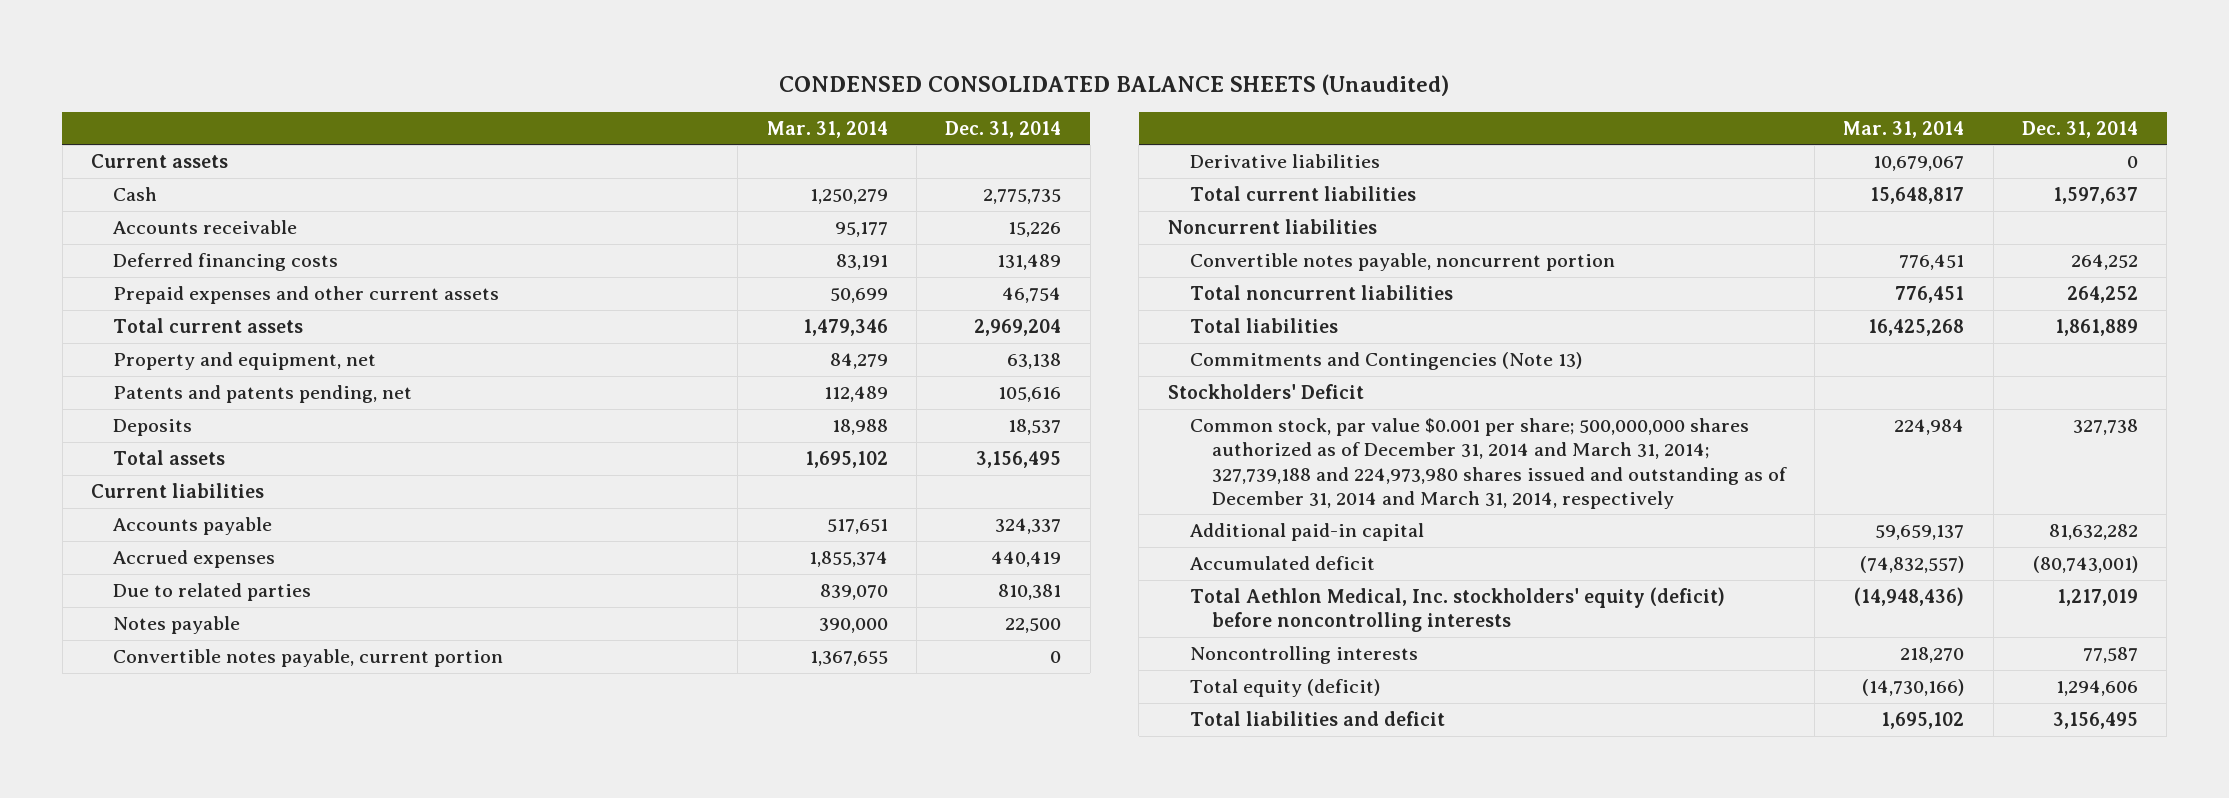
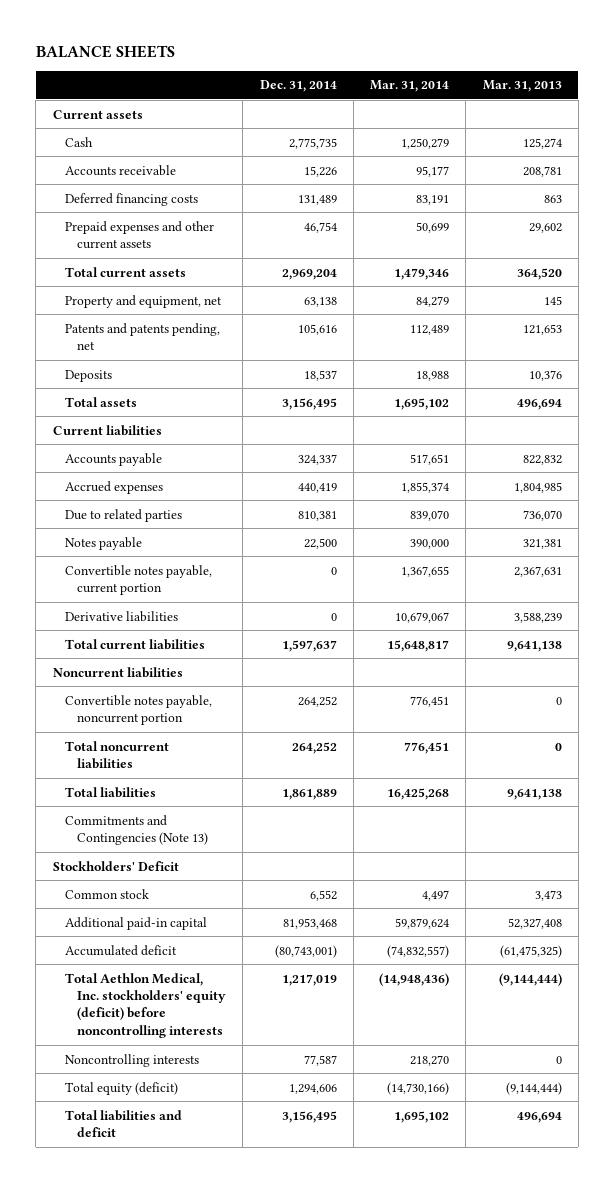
- CONDENSED CONSOLIDATED BALANCE SHEETS (Unaudited)
+ BALANCE SHEETS
- | Mar. 31, 2014 | Dec. 31, 2014
+ | Dec. 31, 2014 | Mar. 31, 2014 | Mar. 31, 2013
- Common stock, par value $0.001 per share; 500,000,000 shares authorized as of December 31, 2014 and March 31, 2014; 327,739,188 and 224,973,980 shares issued and outstanding as of December 31, 2014 and March 31, 2014, respectively | 224,984 | 327,738
- Additional paid-in capital | 59,659,137 | 81,632,282
+ Common stock | 6,552 | 4,497 | 3,473
+ Additional paid-in capital | 81,953,468 | 59,879,624 | 52,327,408

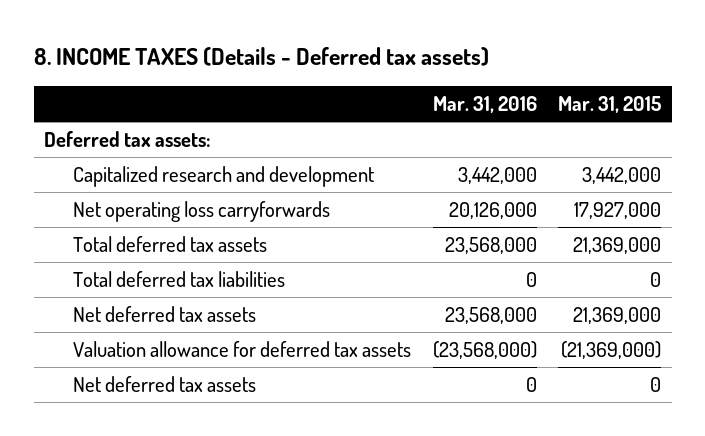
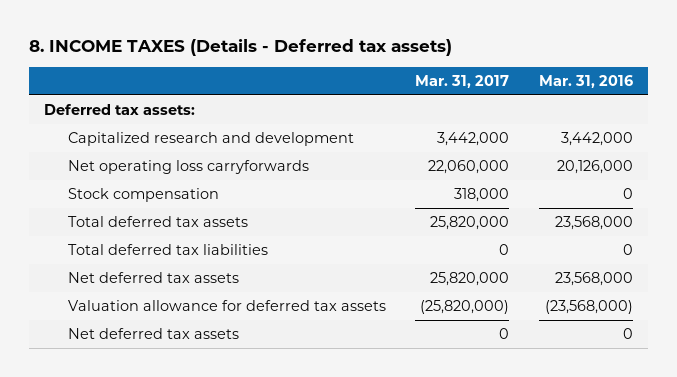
- | Mar. 31, 2016 | Mar. 31, 2015
+ | Mar. 31, 2017 | Mar. 31, 2016
+ Stock compensation | 318,000 | 0

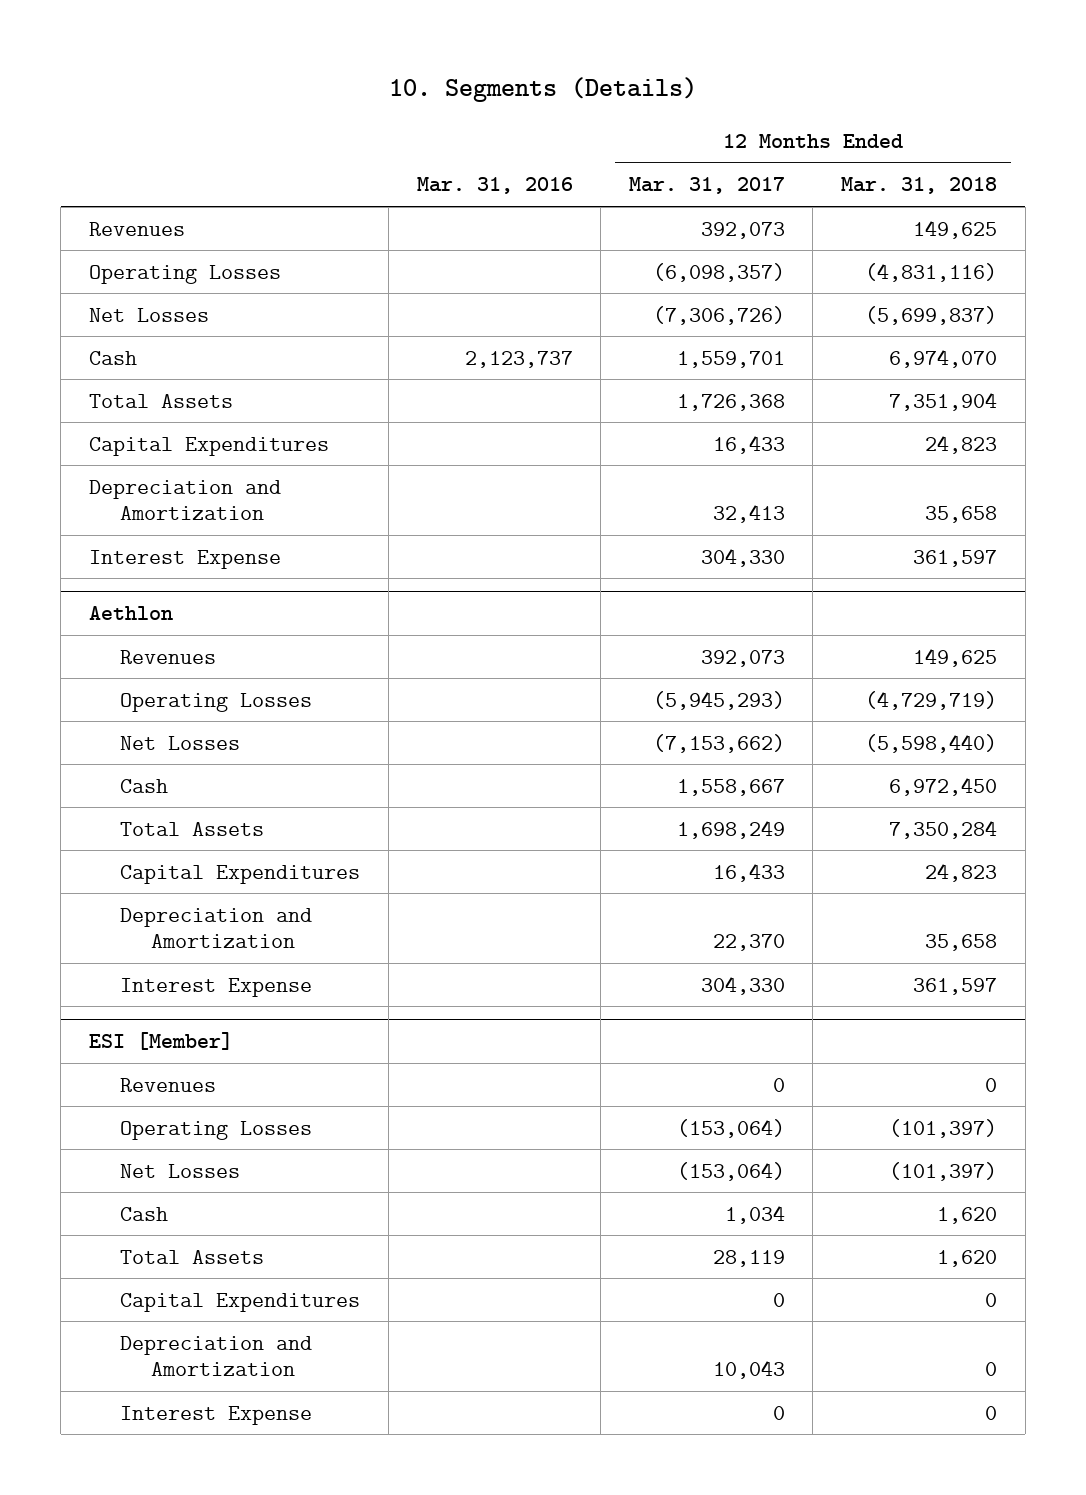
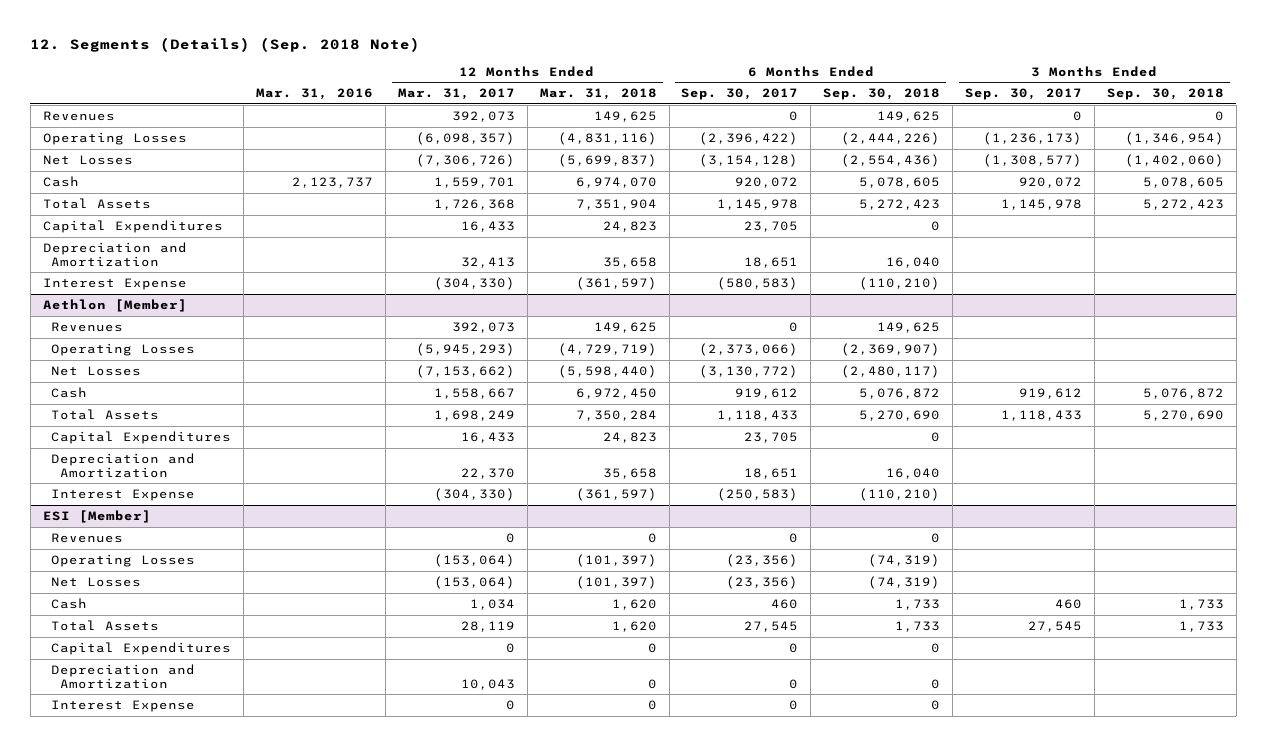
- 10. Segments (Details)
+ 12. Segments (Details) (Sep. 2018 Note)
- | Mar. 31, 2016 | 12 Months Ended Mar. 31, 2017 | 12 Months Ended Mar. 31, 2018
+ | Mar. 31, 2016 | 12 Months Ended Mar. 31, 2017 | 12 Months Ended Mar. 31, 2018 | 6 Months Ended Sep. 30, 2017 | 6 Months Ended Sep. 30, 2018 | 3 Months Ended Sep. 30, 2017 | 3 Months Ended Sep. 30, 2018
- Interest Expense | | 304,330 | 361,597
- Aethlon
+ Interest Expense | | (304,330) | (361,597) | (580,583) | (110,210) | |
+ Aethlon [Member]
- Interest Expense | | 304,330 | 361,597
+ Interest Expense | | (304,330) | (361,597) | (250,583) | (110,210) | |

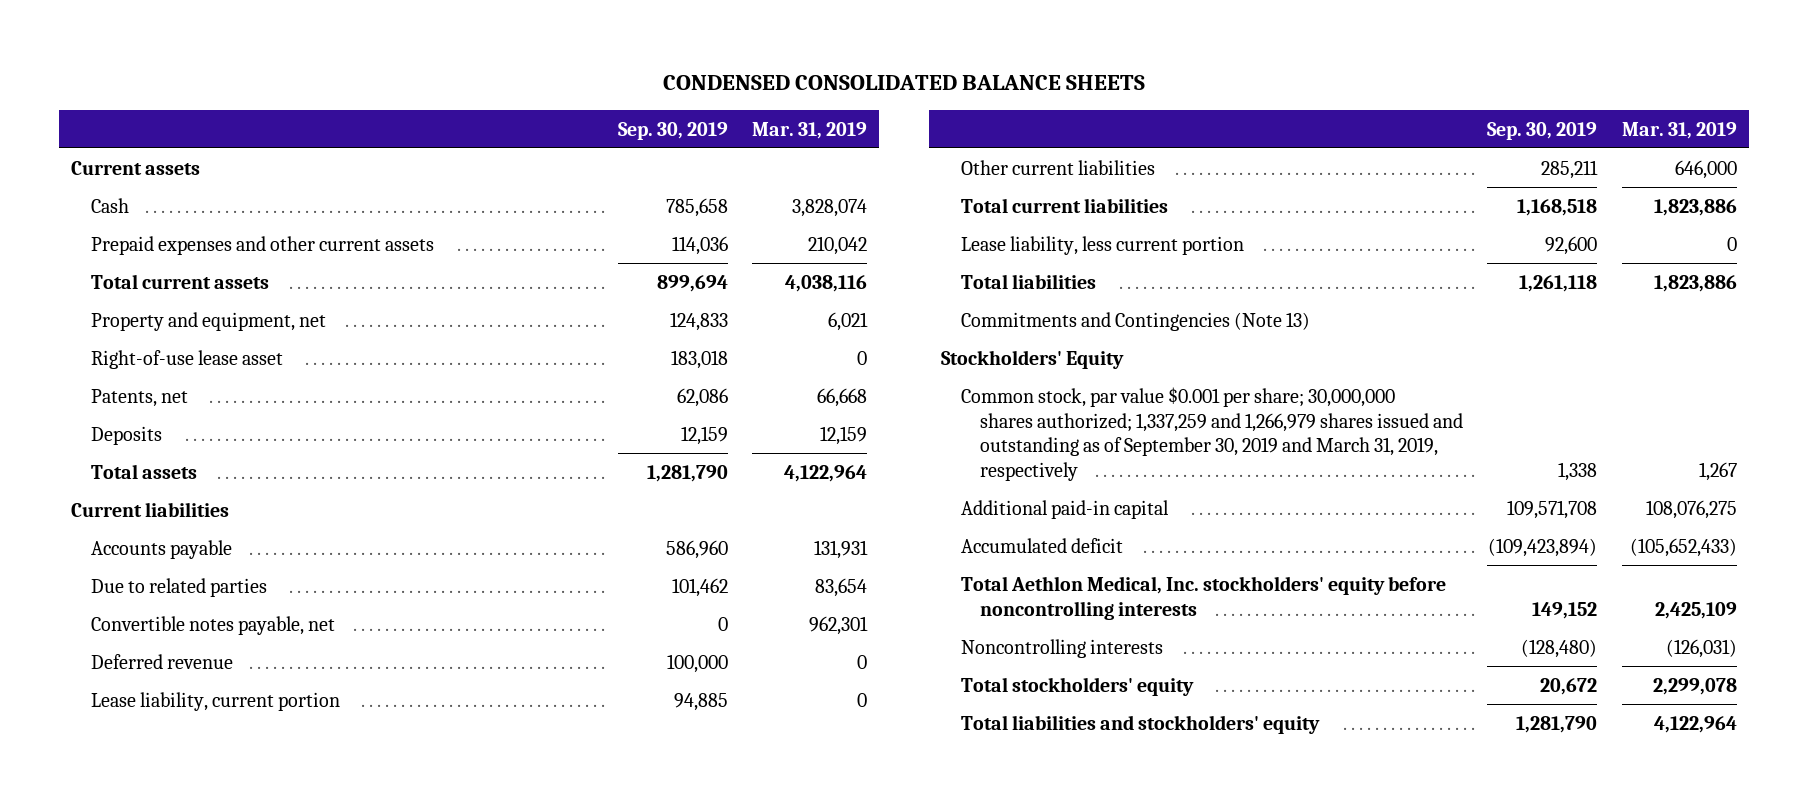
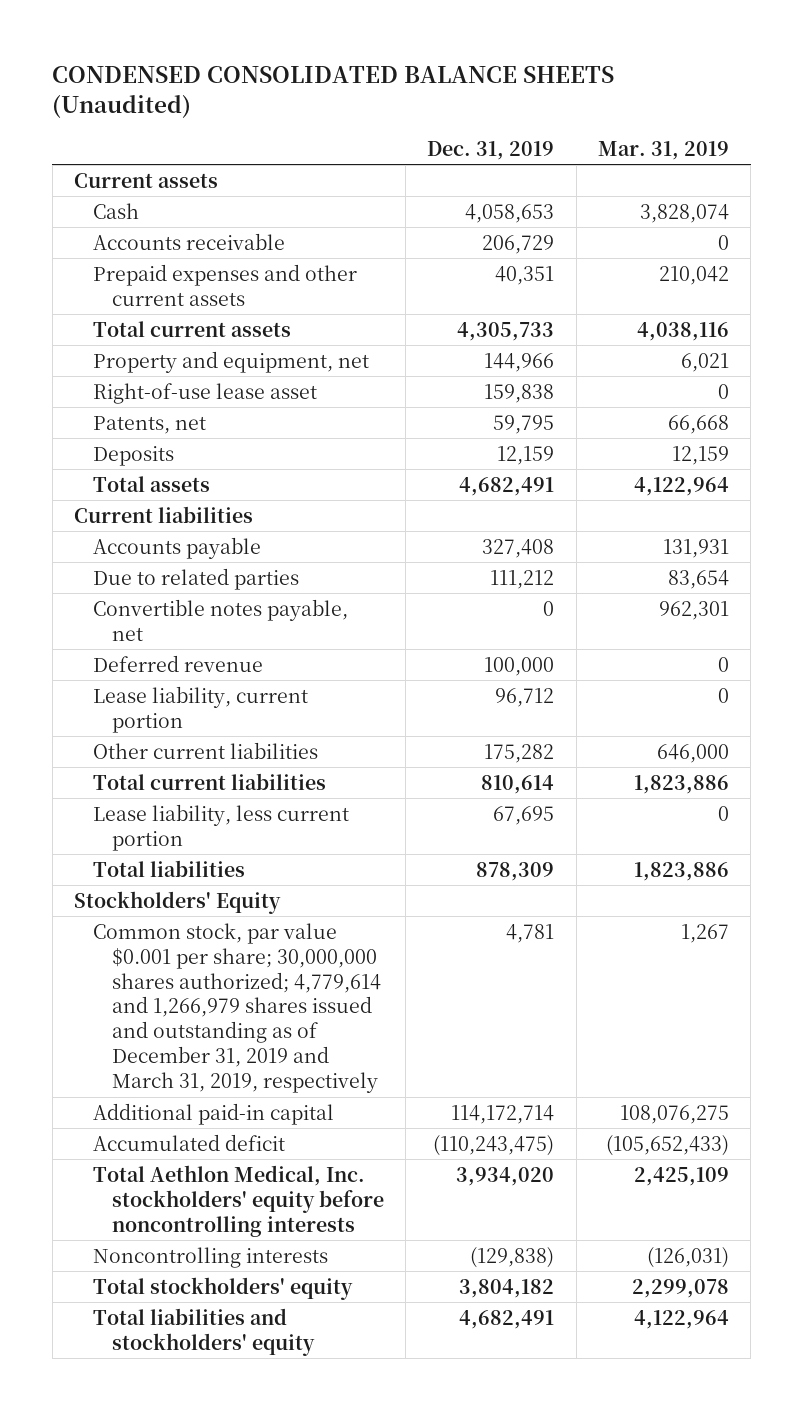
- CONDENSED CONSOLIDATED BALANCE SHEETS
+ CONDENSED CONSOLIDATED BALANCE SHEETS (Unaudited)
- | Sep. 30, 2019 | Mar. 31, 2019
+ | Dec. 31, 2019 | Mar. 31, 2019
+ Accounts receivable | 206,729 | 0
- Commitments and Contingencies (Note 13)
- Common stock, par value $0.001 per share; 30,000,000 shares authorized; 1,337,259 and 1,266,979 shares issued and outstanding as of September 30, 2019 and March 31, 2019, respectively | 1,338 | 1,267
+ Common stock, par value $0.001 per share; 30,000,000 shares authorized; 4,779,614 and 1,266,979 shares issued and outstanding as of December 31, 2019 and March 31, 2019, respectively | 4,781 | 1,267

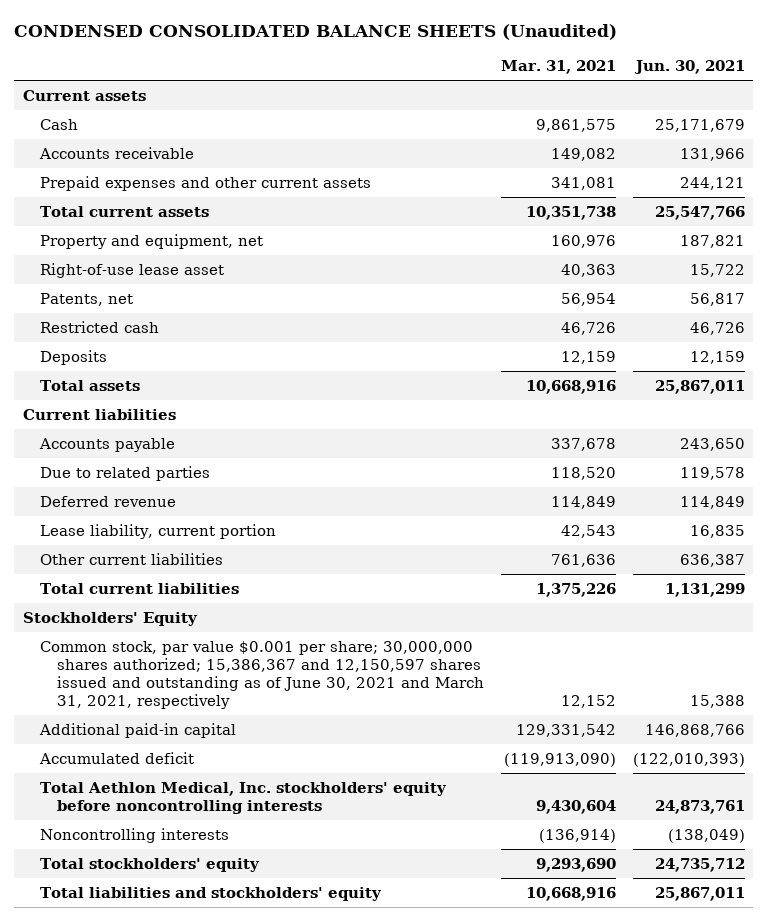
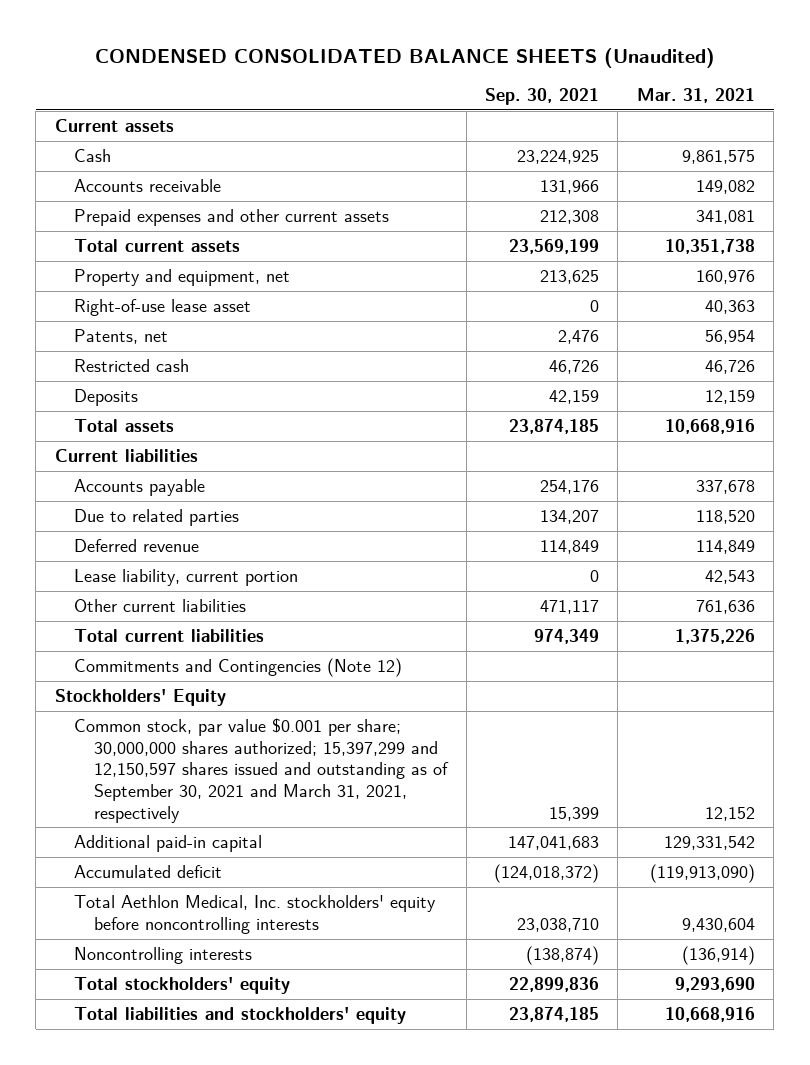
- | Mar. 31, 2021 | Jun. 30, 2021
+ | Sep. 30, 2021 | Mar. 31, 2021
+ Commitments and Contingencies (Note 12)
- Common stock, par value $0.001 per share; 30,000,000 shares authorized; 15,386,367 and 12,150,597 shares issued and outstanding as of June 30, 2021 and March 31, 2021, respectively | 12,152 | 15,388
+ Common stock, par value $0.001 per share; 30,000,000 shares authorized; 15,397,299 and 12,150,597 shares issued and outstanding as of September 30, 2021 and March 31, 2021, respectively | 15,399 | 12,152

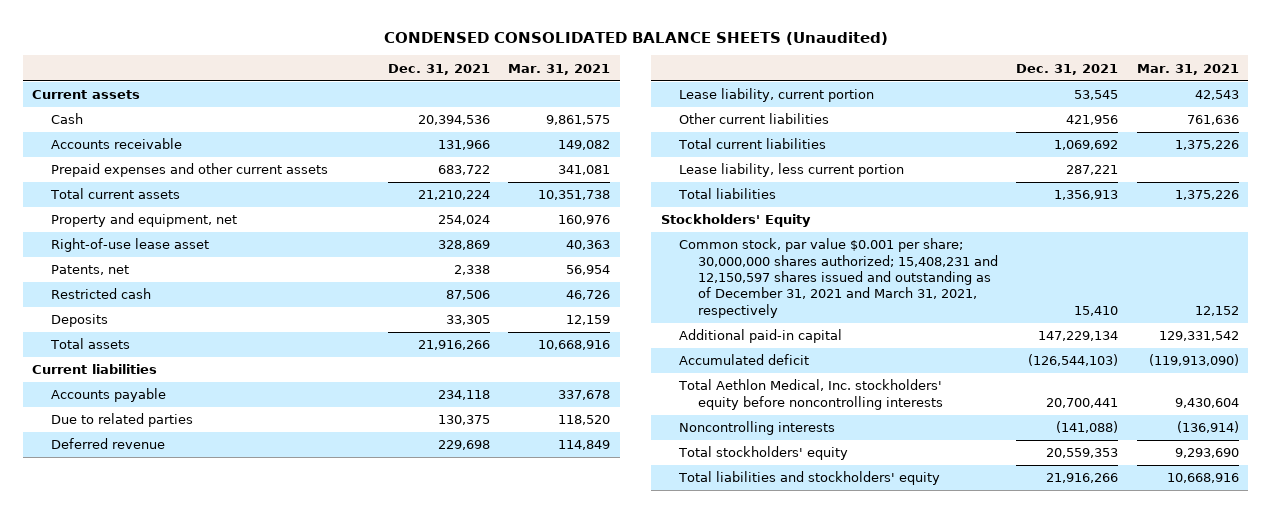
- | Sep. 30, 2021 | Mar. 31, 2021
+ | Dec. 31, 2021 | Mar. 31, 2021
- Commitments and Contingencies (Note 12)
+ Lease liability, less current portion | 287,221 |
+ Total liabilities | 1,356,913 | 1,375,226
- Common stock, par value $0.001 per share; 30,000,000 shares authorized; 15,397,299 and 12,150,597 shares issued and outstanding as of September 30, 2021 and March 31, 2021, respectively | 15,399 | 12,152
+ Common stock, par value $0.001 per share; 30,000,000 shares authorized; 15,408,231 and 12,150,597 shares issued and outstanding as of December 31, 2021 and March 31, 2021, respectively | 15,410 | 12,152

